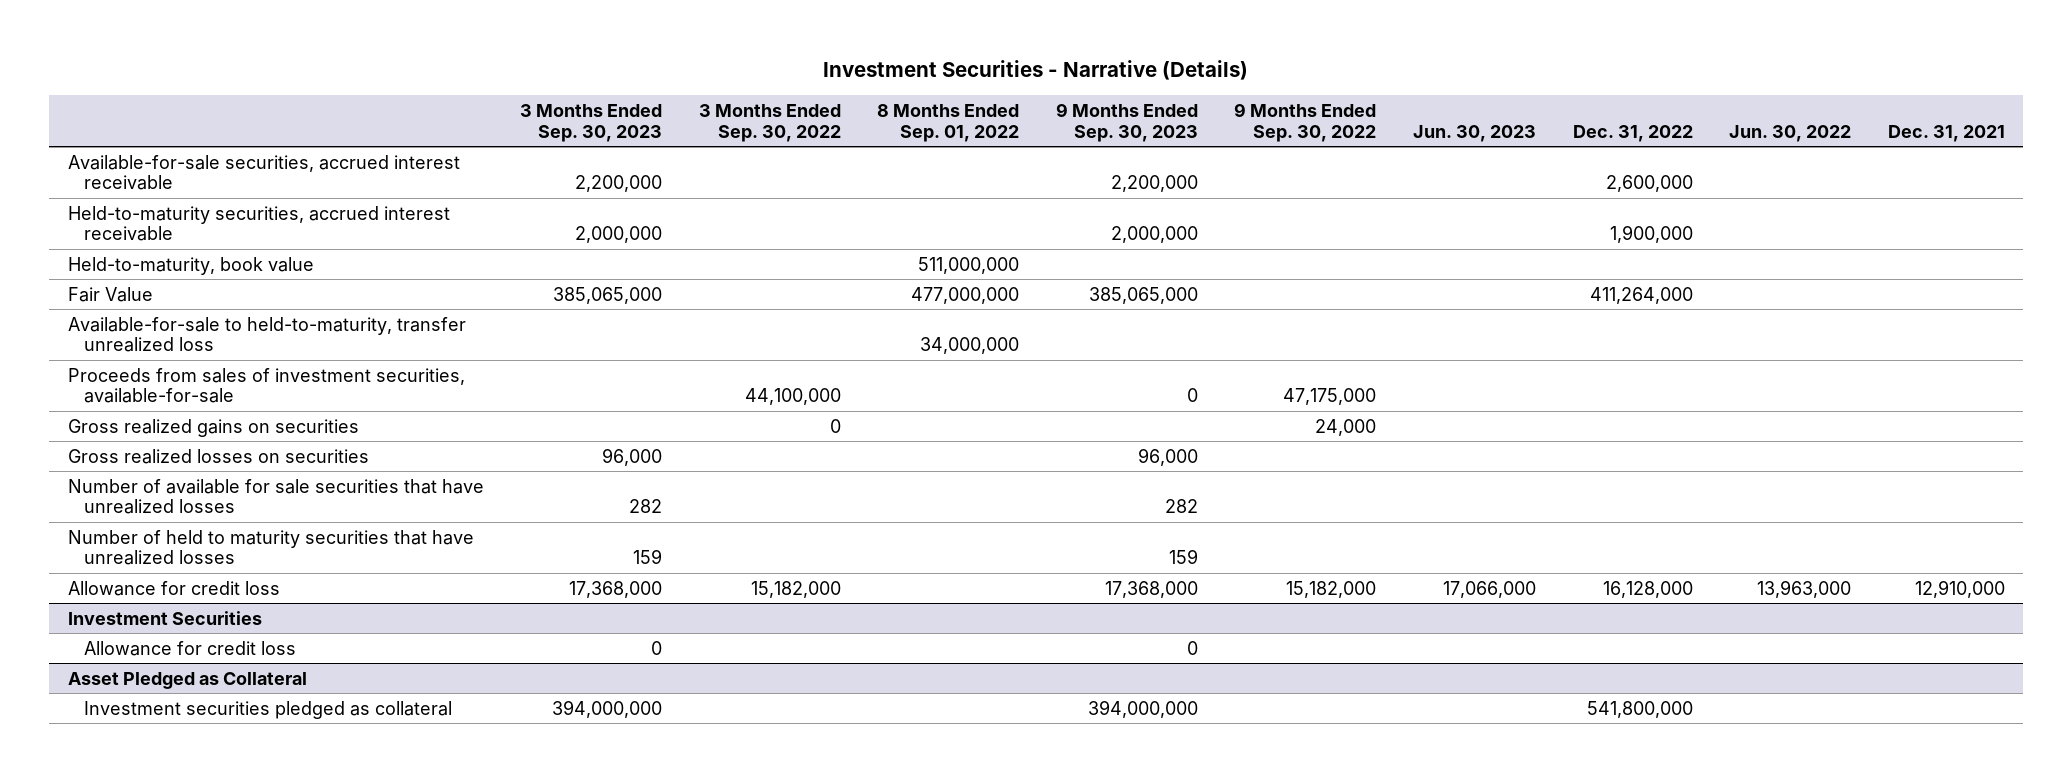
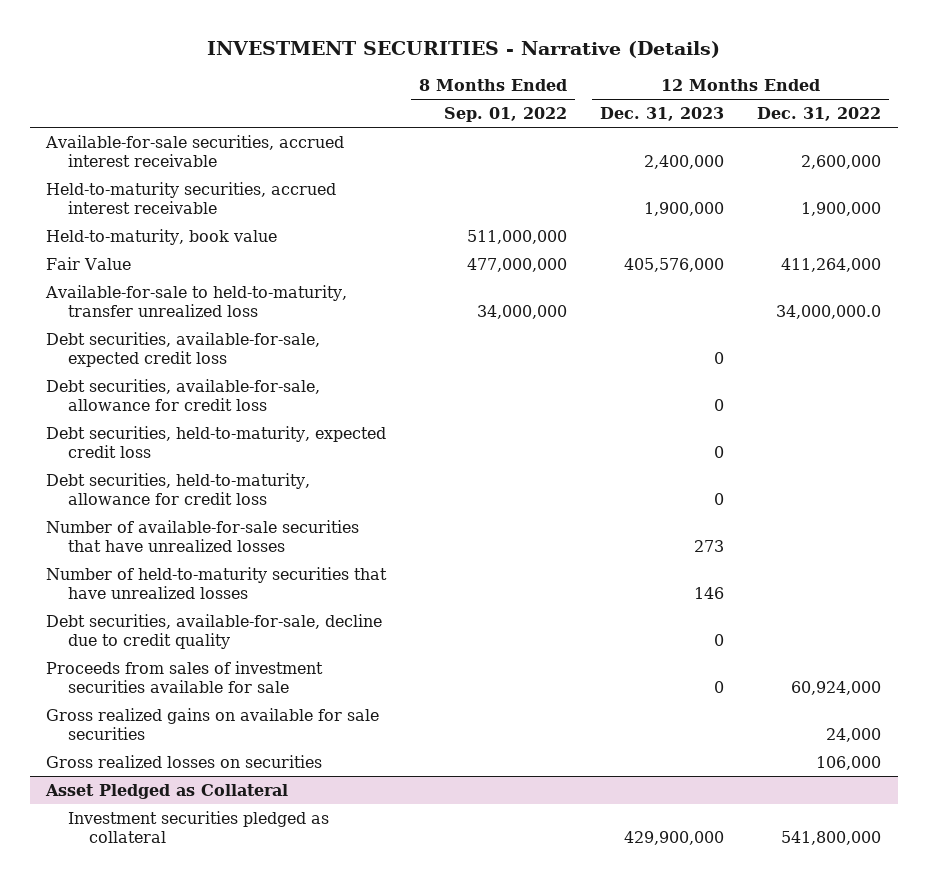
- Investment Securities - Narrative (Details)
+ INVESTMENT SECURITIES - Narrative (Details)
- | 3 Months Ended Sep. 30, 2023 | 3 Months Ended Sep. 30, 2022 | 8 Months Ended Sep. 01, 2022 | 9 Months Ended Sep. 30, 2023 | 9 Months Ended Sep. 30, 2022 | Jun. 30, 2023 | Dec. 31, 2022 | Jun. 30, 2022 | Dec. 31, 2021
+ | 8 Months Ended Sep. 01, 2022 | 12 Months Ended Dec. 31, 2023 | 12 Months Ended Dec. 31, 2022
- Proceeds from sales of investment securities, available-for-sale | | 44,100,000 | | 0 | 47,175,000 | | | |
- Gross realized gains on securities | | 0 | | | 24,000 | | | |
+ Debt securities, available-for-sale, expected credit loss | | 0 |
+ Debt securities, available-for-sale, allowance for credit loss | | 0 |
+ Debt securities, held-to-maturity, expected credit loss | | 0 |
+ Debt securities, held-to-maturity, allowance for credit loss | | 0 |
+ Number of available-for-sale securities that have unrealized losses | | 273 |
+ Number of held-to-maturity securities that have unrealized losses | | 146 |
+ Debt securities, available-for-sale, decline due to credit quality | | 0 |
+ Proceeds from sales of investment securities available for sale | | 0 | 60,924,000
+ Gross realized gains on available for sale securities | | | 24,000
- Number of available for sale securities that have unrealized losses | 282 | | | 282 | | | | |
- Number of held to maturity securities that have unrealized losses | 159 | | | 159 | | | | |
- Allowance for credit loss | 17,368,000 | 15,182,000 | | 17,368,000 | 15,182,000 | 17,066,000 | 16,128,000 | 13,963,000 | 12,910,000
- Investment Securities
- Allowance for credit loss | 0 | | | 0 | | | | |

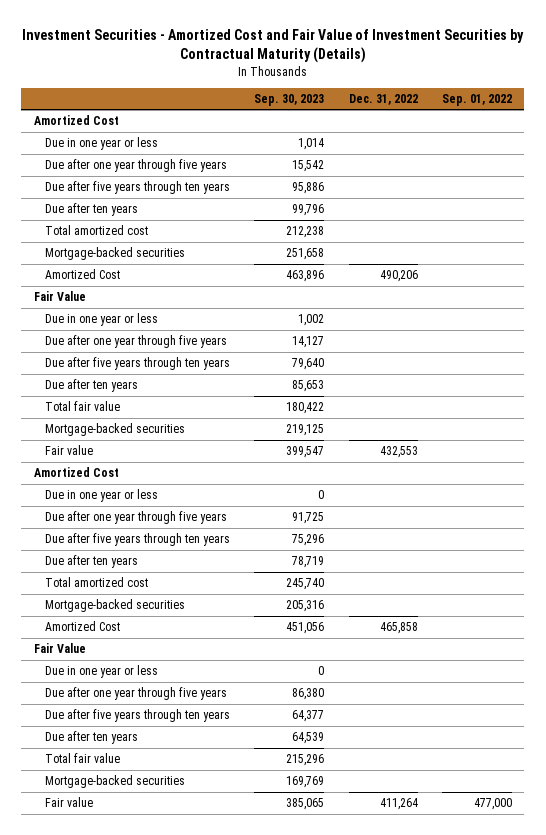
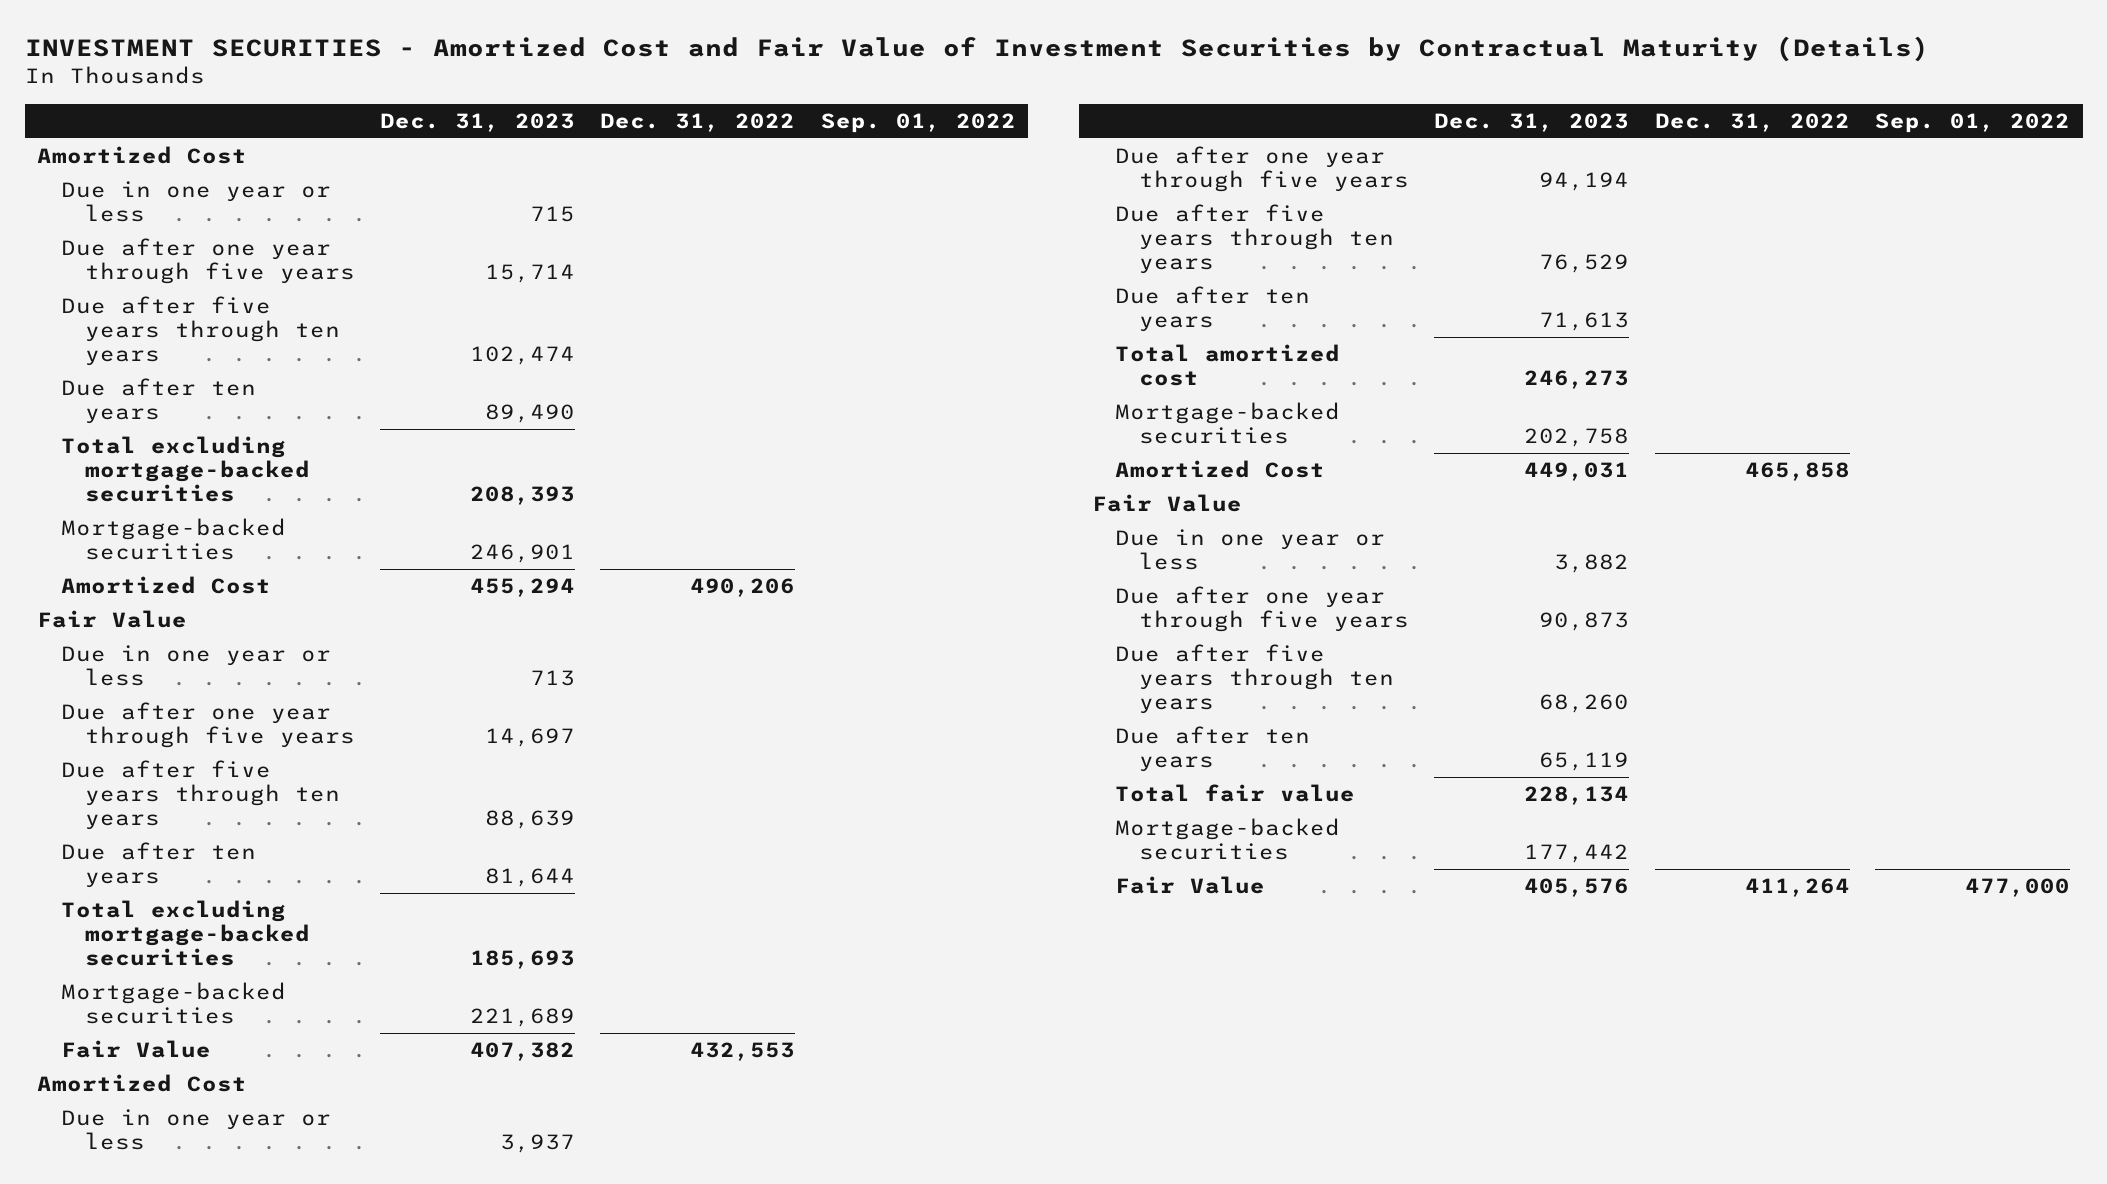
- Investment Securities - Amortized Cost and Fair Value of Investment Securities by Contractual Maturity (Details)
+ INVESTMENT SECURITIES - Amortized Cost and Fair Value of Investment Securities by Contractual Maturity (Details)
- | Sep. 30, 2023 | Dec. 31, 2022 | Sep. 01, 2022
+ | Dec. 31, 2023 | Dec. 31, 2022 | Sep. 01, 2022
- Total amortized cost | 212,238 | |
+ Total excluding mortgage-backed securities | 208,393 | |
- Total fair value | 180,422 | |
+ Total excluding mortgage-backed securities | 185,693 | |
- Fair value | 399,547 | 432,553 |
+ Fair Value | 407,382 | 432,553 |
- Fair value | 385,065 | 411,264 | 477,000
+ Fair Value | 405,576 | 411,264 | 477,000

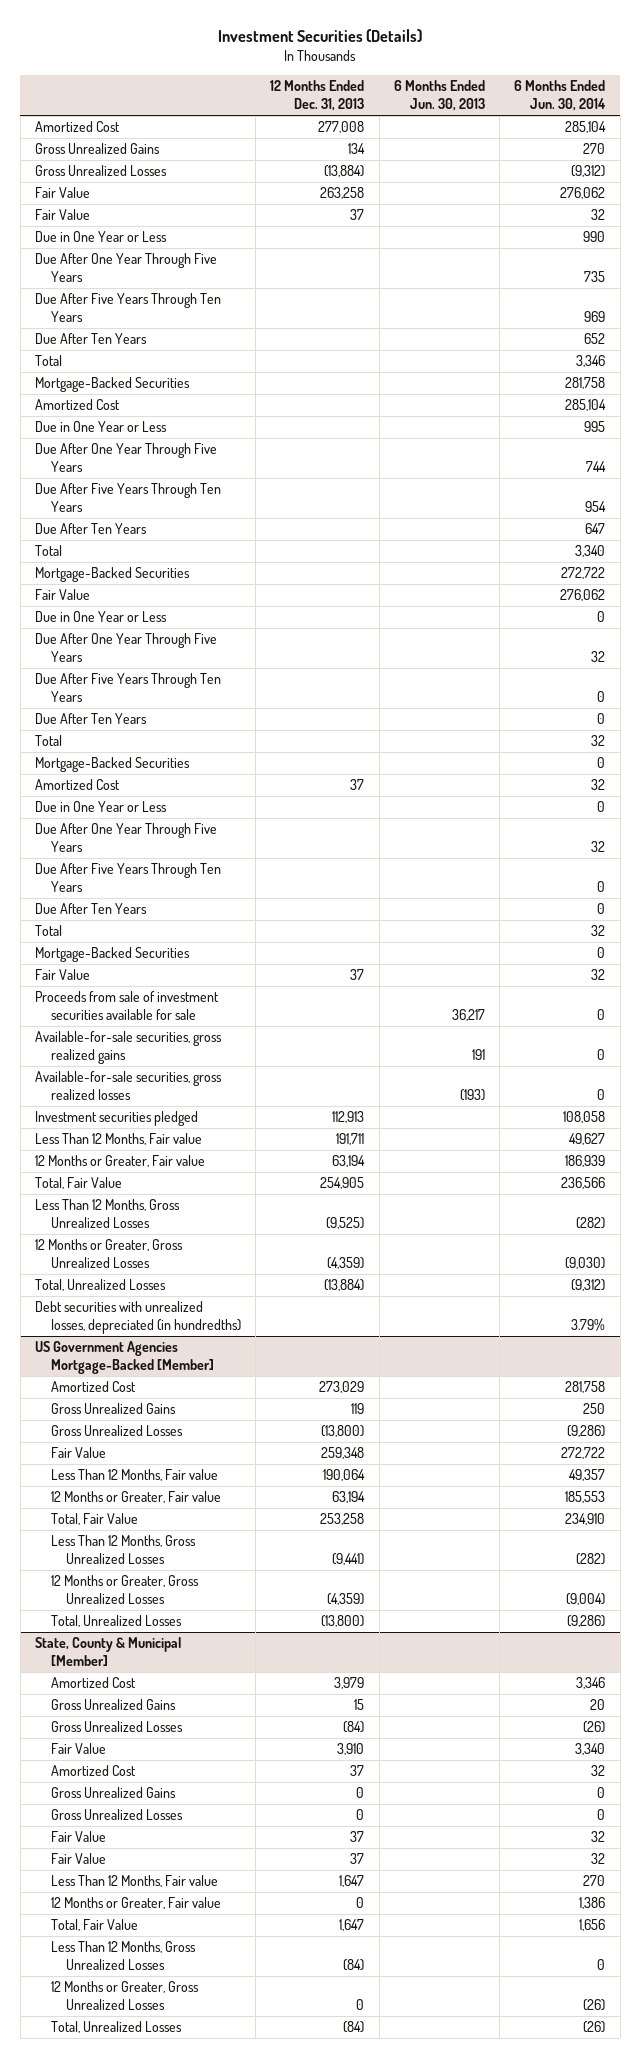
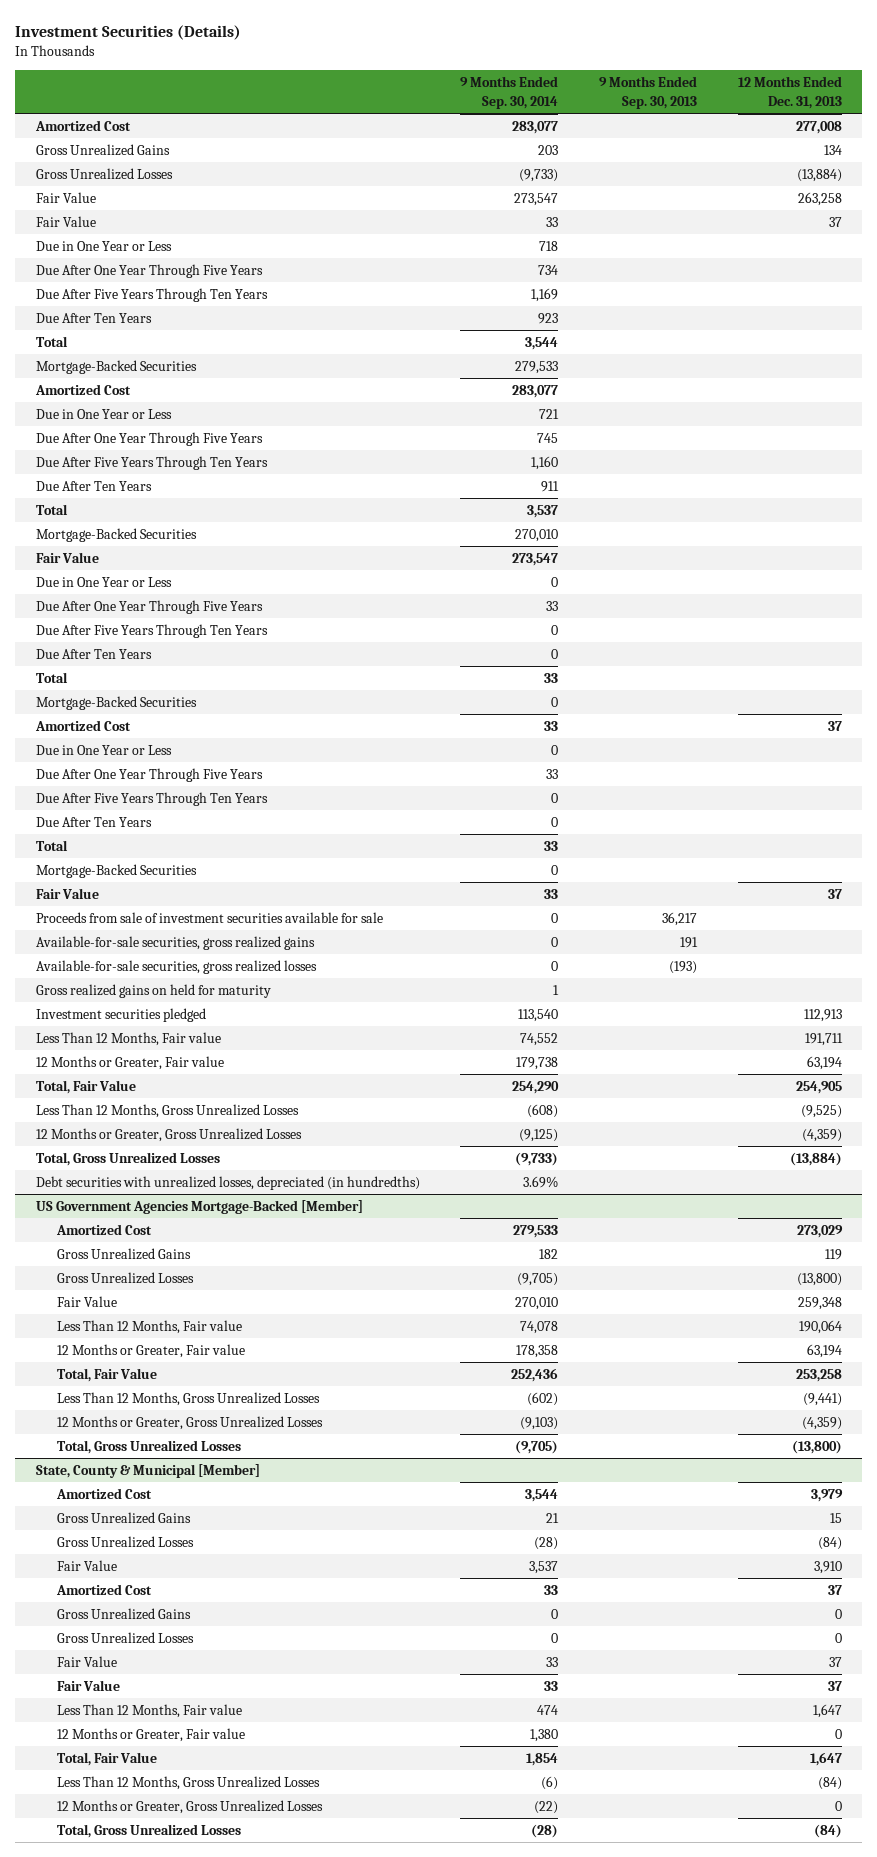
- | 12 Months Ended Dec. 31, 2013 | 6 Months Ended Jun. 30, 2013 | 6 Months Ended Jun. 30, 2014
+ | 9 Months Ended Sep. 30, 2014 | 9 Months Ended Sep. 30, 2013 | 12 Months Ended Dec. 31, 2013
+ Gross realized gains on held for maturity | 1 | |
- Total, Unrealized Losses | (13,884) | | (9,312)
+ Total, Gross Unrealized Losses | (9,733) | | (13,884)
@ US Government Agencies Mortgage-Backed [Member]
- Total, Unrealized Losses | (13,800) | | (9,286)
+ Total, Gross Unrealized Losses | (9,705) | | (13,800)
@ State, County & Municipal [Member]
- Total, Unrealized Losses | (84) | | (26)
+ Total, Gross Unrealized Losses | (28) | | (84)

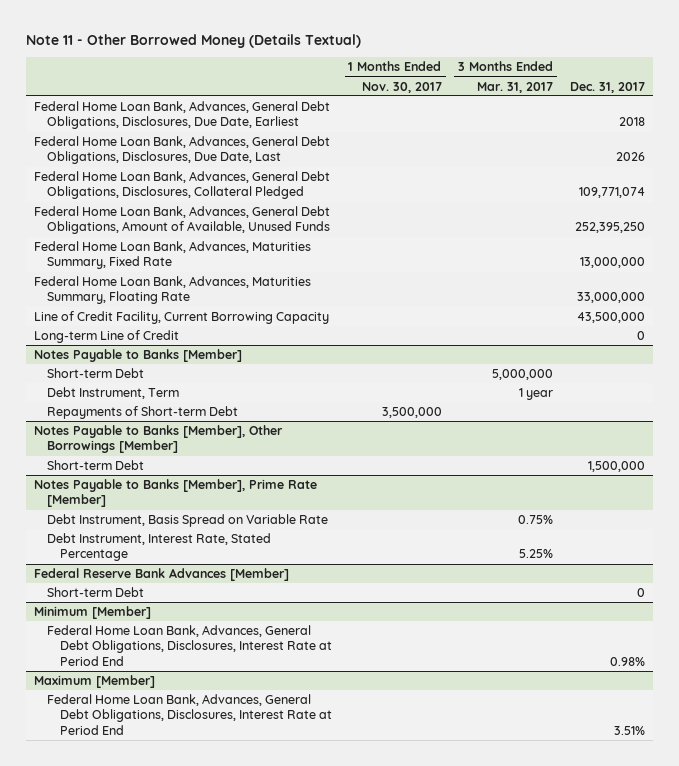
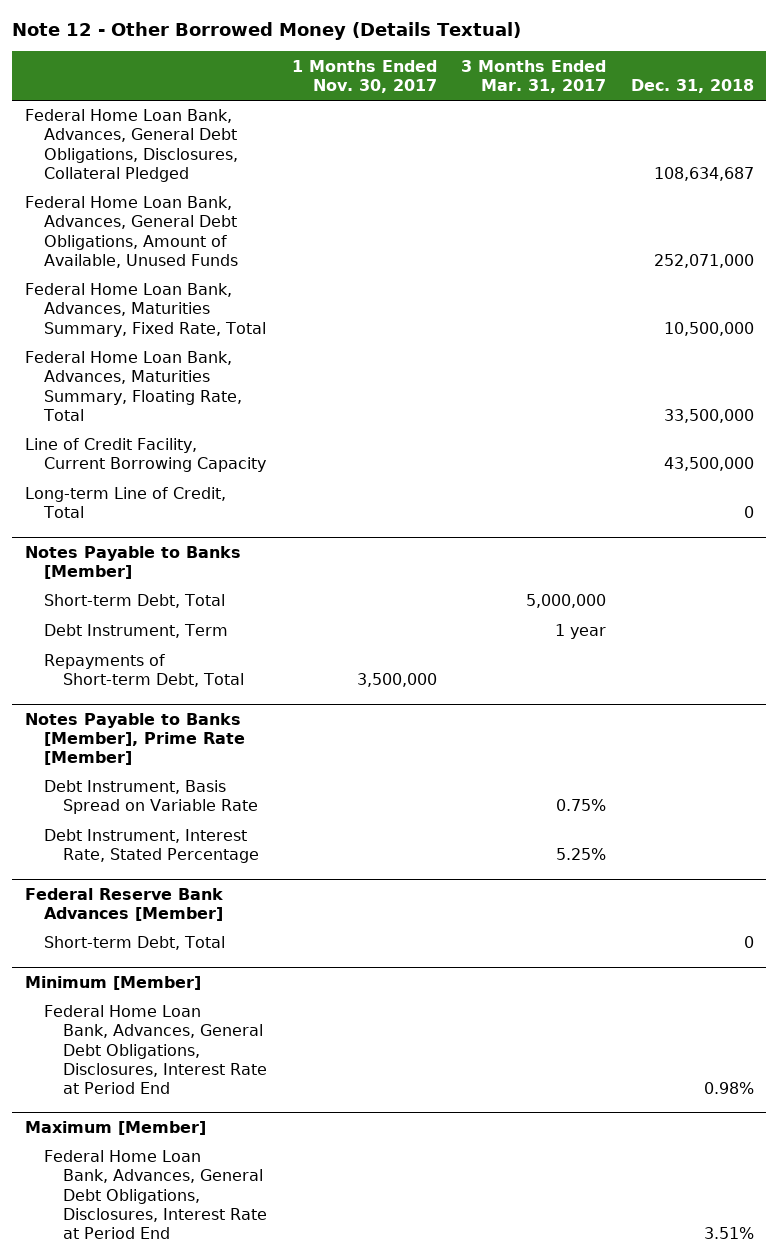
- Note 11 - Other Borrowed Money (Details Textual)
+ Note 12 - Other Borrowed Money (Details Textual)
- | 1 Months Ended Nov. 30, 2017 | 3 Months Ended Mar. 31, 2017 | Dec. 31, 2017
+ | 1 Months Ended Nov. 30, 2017 | 3 Months Ended Mar. 31, 2017 | Dec. 31, 2018
- Federal Home Loan Bank, Advances, General Debt Obligations, Disclosures, Due Date, Earliest | | | 2018
- Federal Home Loan Bank, Advances, General Debt Obligations, Disclosures, Due Date, Last | | | 2026
- Federal Home Loan Bank, Advances, Maturities Summary, Fixed Rate | | | 13,000,000
- Federal Home Loan Bank, Advances, Maturities Summary, Floating Rate | | | 33,000,000
+ Federal Home Loan Bank, Advances, Maturities Summary, Fixed Rate, Total | | | 10,500,000
+ Federal Home Loan Bank, Advances, Maturities Summary, Floating Rate, Total | | | 33,500,000
- Long-term Line of Credit | | | 0
+ Long-term Line of Credit, Total | | | 0
@ Notes Payable to Banks [Member]
- Short-term Debt | | 5,000,000 |
+ Short-term Debt, Total | | 5,000,000 |
- Repayments of Short-term Debt | 3,500,000 | |
- Notes Payable to Banks [Member], Other Borrowings [Member]
- Short-term Debt | | | 1,500,000
@ Notes Payable to Banks [Member]
+ Repayments of Short-term Debt, Total | 3,500,000 | |
@ Federal Reserve Bank Advances [Member]
- Short-term Debt | | | 0
+ Short-term Debt, Total | | | 0

